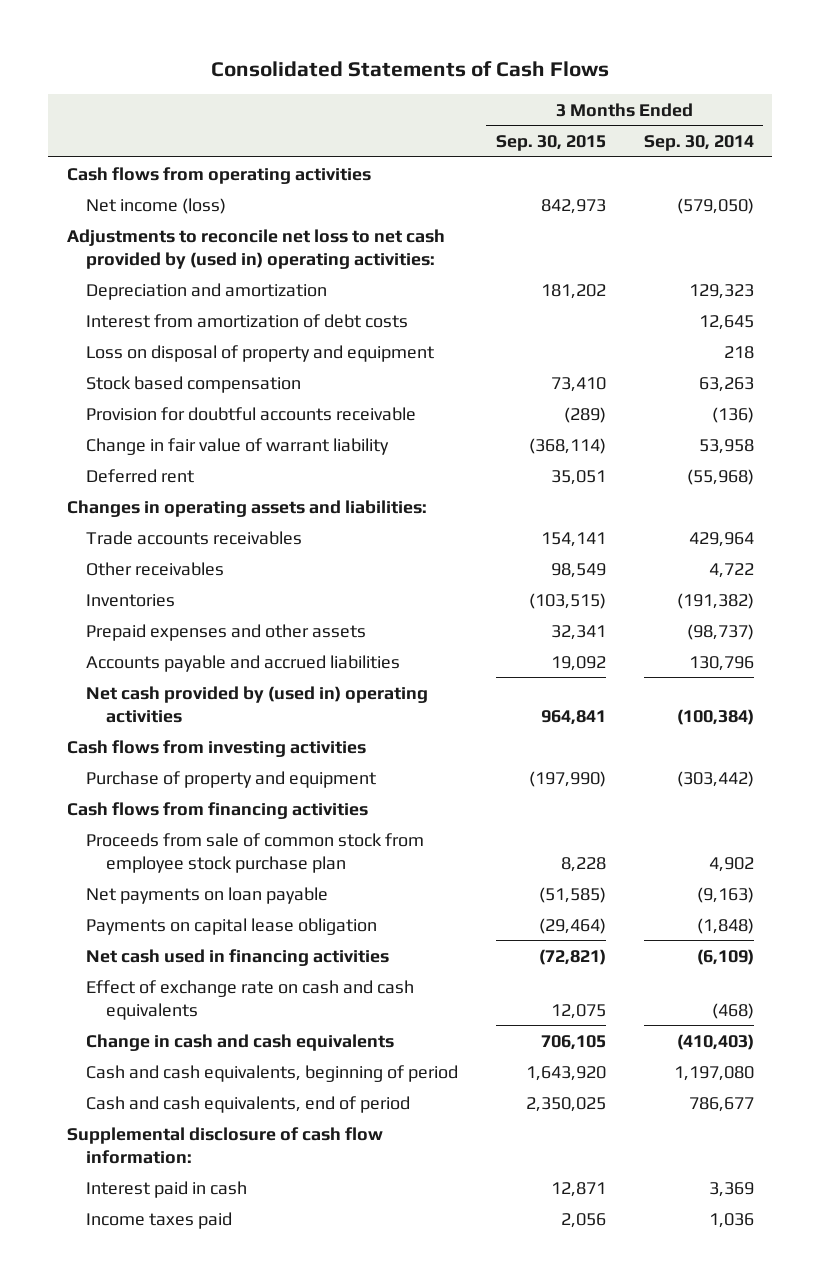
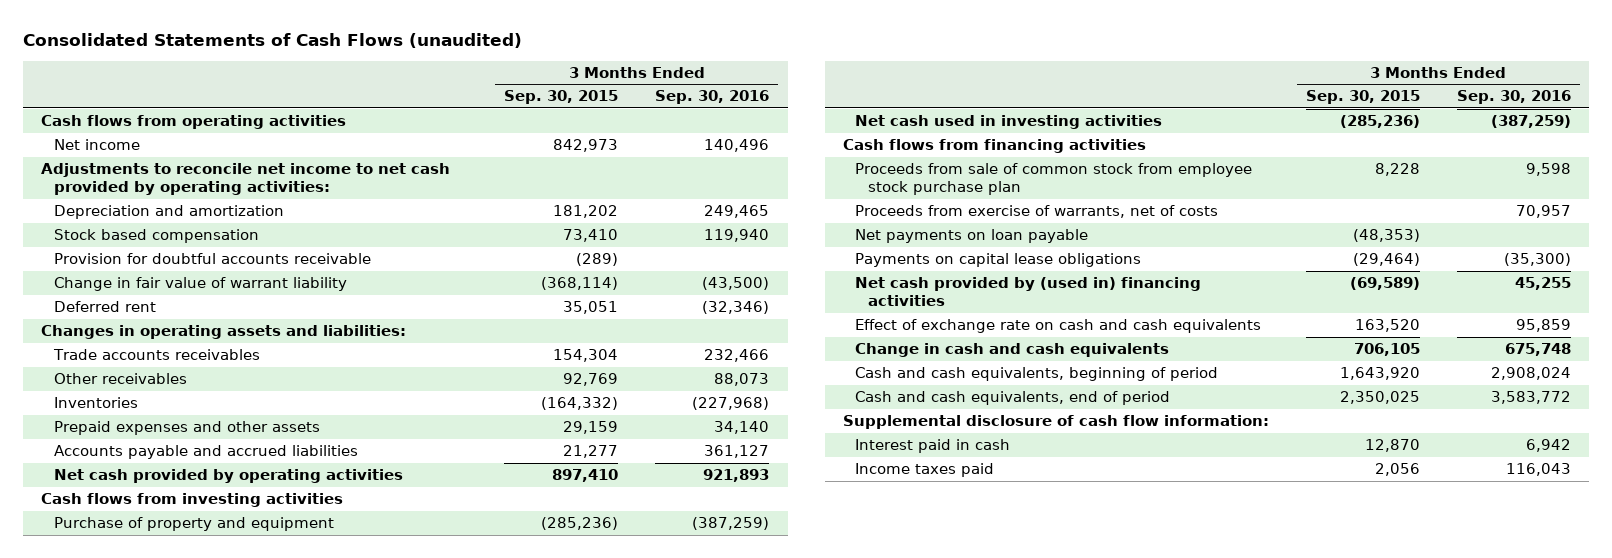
- Consolidated Statements of Cash Flows
+ Consolidated Statements of Cash Flows (unaudited)
- | 3 Months Ended Sep. 30, 2015 | 3 Months Ended Sep. 30, 2014
+ | 3 Months Ended Sep. 30, 2015 | 3 Months Ended Sep. 30, 2016
- Net income (loss) | 842,973 | (579,050)
- Adjustments to reconcile net loss to net cash provided by (used in) operating activities:
+ Net income | 842,973 | 140,496
+ Adjustments to reconcile net income to net cash provided by operating activities:
- Interest from amortization of debt costs | | 12,645
- Loss on disposal of property and equipment | | 218
- Trade accounts receivables | 154,141 | 429,964
- Other receivables | 98,549 | 4,722
- Inventories | (103,515) | (191,382)
- Prepaid expenses and other assets | 32,341 | (98,737)
- Accounts payable and accrued liabilities | 19,092 | 130,796
- Net cash provided by (used in) operating activities | 964,841 | (100,384)
+ Trade accounts receivables | 154,304 | 232,466
+ Other receivables | 92,769 | 88,073
+ Inventories | (164,332) | (227,968)
+ Prepaid expenses and other assets | 29,159 | 34,140
+ Accounts payable and accrued liabilities | 21,277 | 361,127
+ Net cash provided by operating activities | 897,410 | 921,893
- Purchase of property and equipment | (197,990) | (303,442)
+ Purchase of property and equipment | (285,236) | (387,259)
+ Net cash used in investing activities | (285,236) | (387,259)
- Net payments on loan payable | (51,585) | (9,163)
- Payments on capital lease obligation | (29,464) | (1,848)
- Net cash used in financing activities | (72,821) | (6,109)
- Effect of exchange rate on cash and cash equivalents | 12,075 | (468)
+ Proceeds from exercise of warrants, net of costs | | 70,957
+ Net payments on loan payable | (48,353) |
+ Payments on capital lease obligations | (29,464) | (35,300)
+ Net cash provided by (used in) financing activities | (69,589) | 45,255
+ Effect of exchange rate on cash and cash equivalents | 163,520 | 95,859
- Interest paid in cash | 12,871 | 3,369
+ Interest paid in cash | 12,870 | 6,942

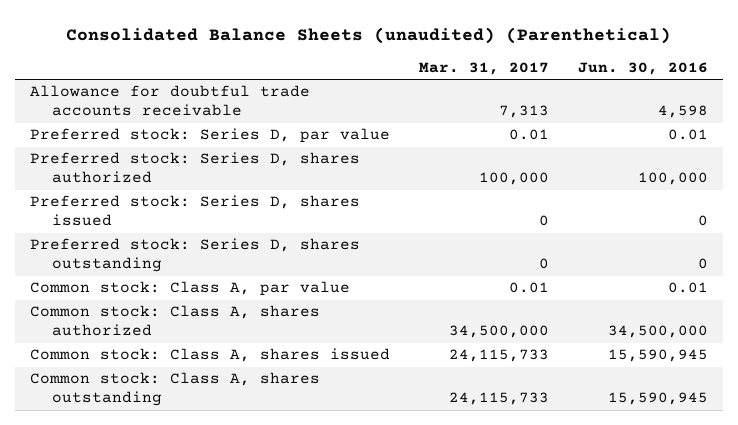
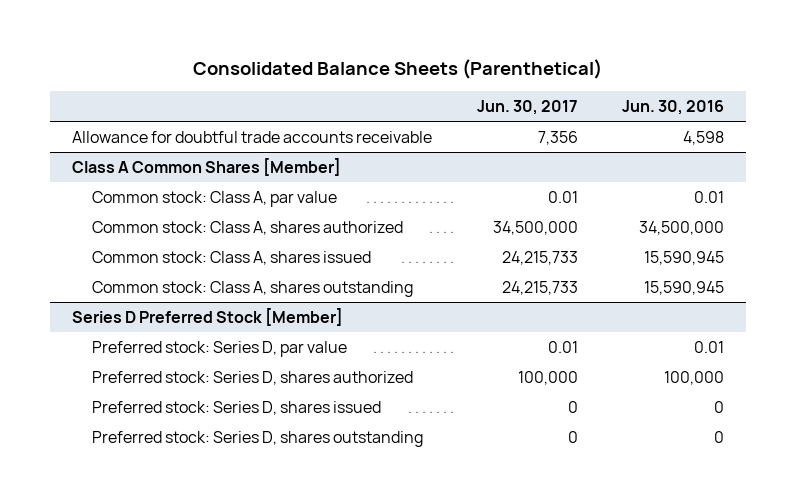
- Consolidated Balance Sheets (unaudited) (Parenthetical)
+ Consolidated Balance Sheets (Parenthetical)
- | Mar. 31, 2017 | Jun. 30, 2016
+ | Jun. 30, 2017 | Jun. 30, 2016
- Preferred stock: Series D, par value | 0.01 | 0.01
- Preferred stock: Series D, shares authorized | 100,000 | 100,000
- Preferred stock: Series D, shares issued | 0 | 0
- Preferred stock: Series D, shares outstanding | 0 | 0
+ Class A Common Shares [Member]
+ Series D Preferred Stock [Member]
+ Preferred stock: Series D, par value | 0.01 | 0.01
+ Preferred stock: Series D, shares authorized | 100,000 | 100,000
+ Preferred stock: Series D, shares issued | 0 | 0
+ Preferred stock: Series D, shares outstanding | 0 | 0

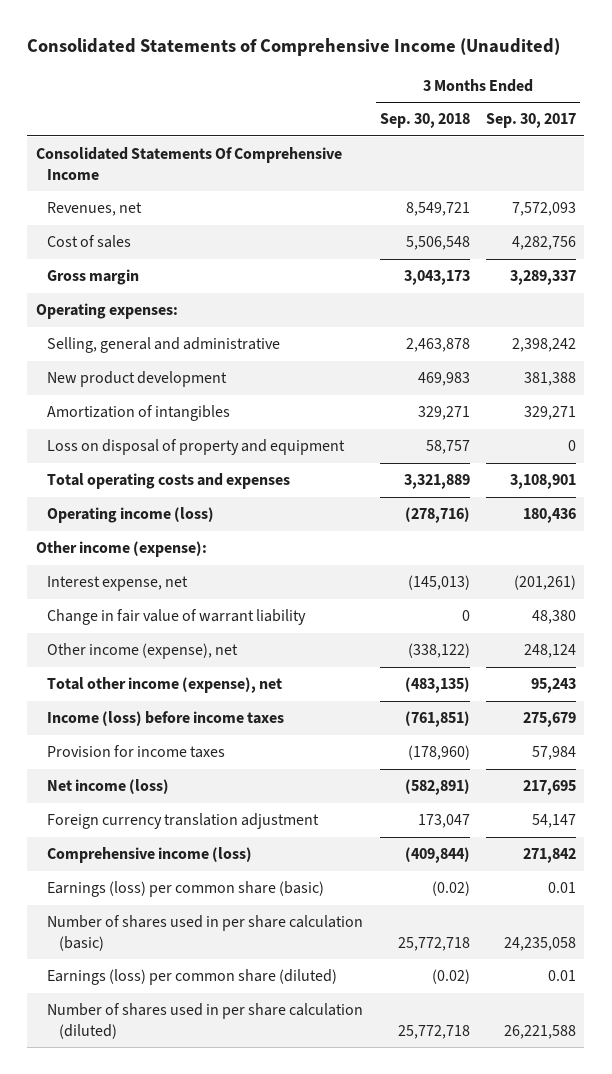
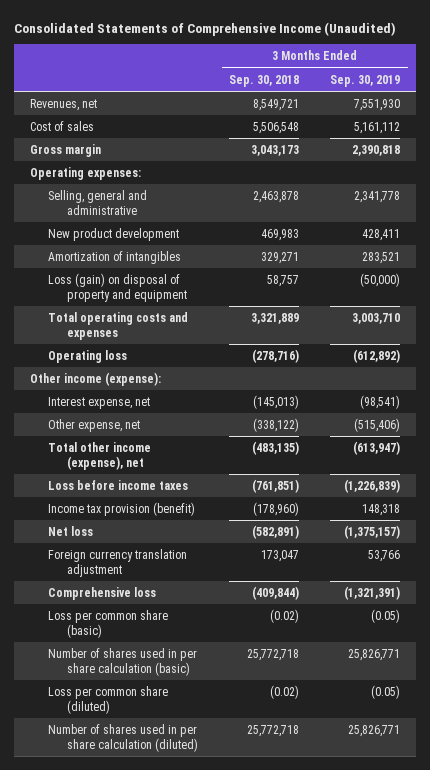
- | 3 Months Ended Sep. 30, 2018 | 3 Months Ended Sep. 30, 2017
+ | 3 Months Ended Sep. 30, 2018 | 3 Months Ended Sep. 30, 2019
- Consolidated Statements Of Comprehensive Income
- Loss on disposal of property and equipment | 58,757 | 0
+ Loss (gain) on disposal of property and equipment | 58,757 | (50,000)
- Operating income (loss) | (278,716) | 180,436
+ Operating loss | (278,716) | (612,892)
- Change in fair value of warrant liability | 0 | 48,380
- Other income (expense), net | (338,122) | 248,124
+ Other expense, net | (338,122) | (515,406)
- Income (loss) before income taxes | (761,851) | 275,679
- Provision for income taxes | (178,960) | 57,984
- Net income (loss) | (582,891) | 217,695
+ Loss before income taxes | (761,851) | (1,226,839)
+ Income tax provision (benefit) | (178,960) | 148,318
+ Net loss | (582,891) | (1,375,157)
- Comprehensive income (loss) | (409,844) | 271,842
- Earnings (loss) per common share (basic) | (0.02) | 0.01
+ Comprehensive loss | (409,844) | (1,321,391)
+ Loss per common share (basic) | (0.02) | (0.05)
- Earnings (loss) per common share (diluted) | (0.02) | 0.01
+ Loss per common share (diluted) | (0.02) | (0.05)

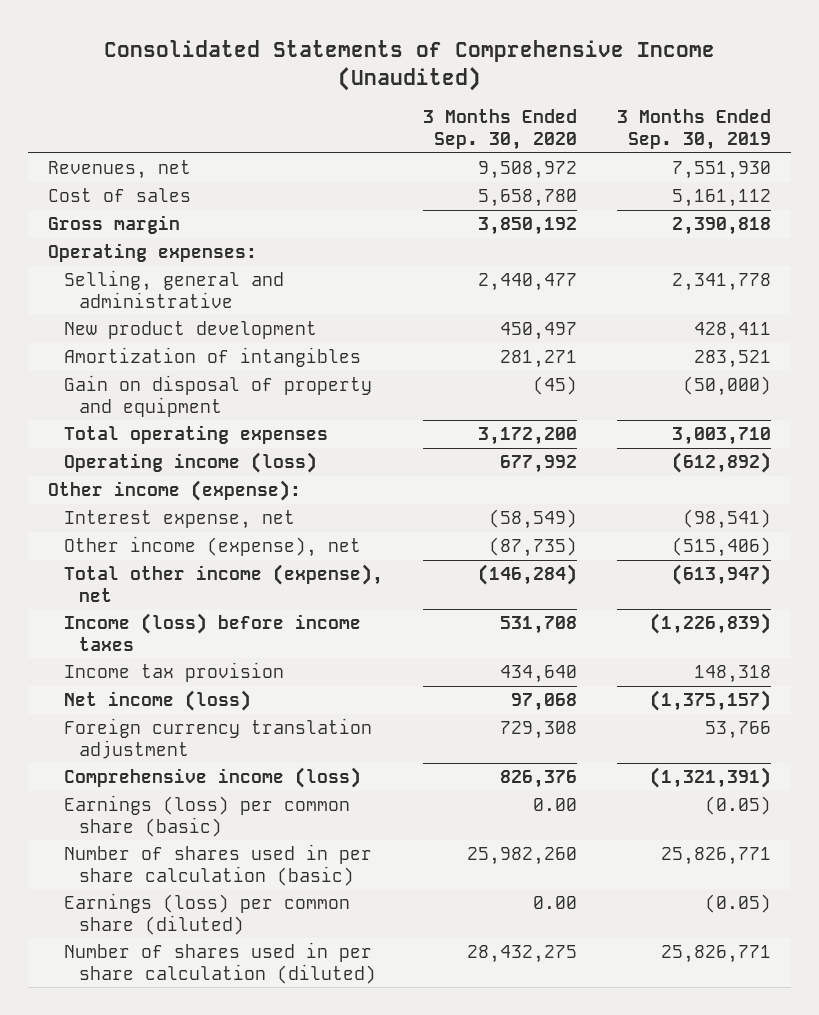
- | 3 Months Ended Sep. 30, 2018 | 3 Months Ended Sep. 30, 2019
+ | 3 Months Ended Sep. 30, 2020 | 3 Months Ended Sep. 30, 2019
- Loss (gain) on disposal of property and equipment | 58,757 | (50,000)
- Total operating costs and expenses | 3,321,889 | 3,003,710
- Operating loss | (278,716) | (612,892)
+ Gain on disposal of property and equipment | (45) | (50,000)
+ Total operating expenses | 3,172,200 | 3,003,710
+ Operating income (loss) | 677,992 | (612,892)
- Other expense, net | (338,122) | (515,406)
+ Other income (expense), net | (87,735) | (515,406)
- Loss before income taxes | (761,851) | (1,226,839)
- Income tax provision (benefit) | (178,960) | 148,318
- Net loss | (582,891) | (1,375,157)
+ Income (loss) before income taxes | 531,708 | (1,226,839)
+ Income tax provision | 434,640 | 148,318
+ Net income (loss) | 97,068 | (1,375,157)
- Comprehensive loss | (409,844) | (1,321,391)
- Loss per common share (basic) | (0.02) | (0.05)
+ Comprehensive income (loss) | 826,376 | (1,321,391)
+ Earnings (loss) per common share (basic) | 0.00 | (0.05)
- Loss per common share (diluted) | (0.02) | (0.05)
+ Earnings (loss) per common share (diluted) | 0.00 | (0.05)

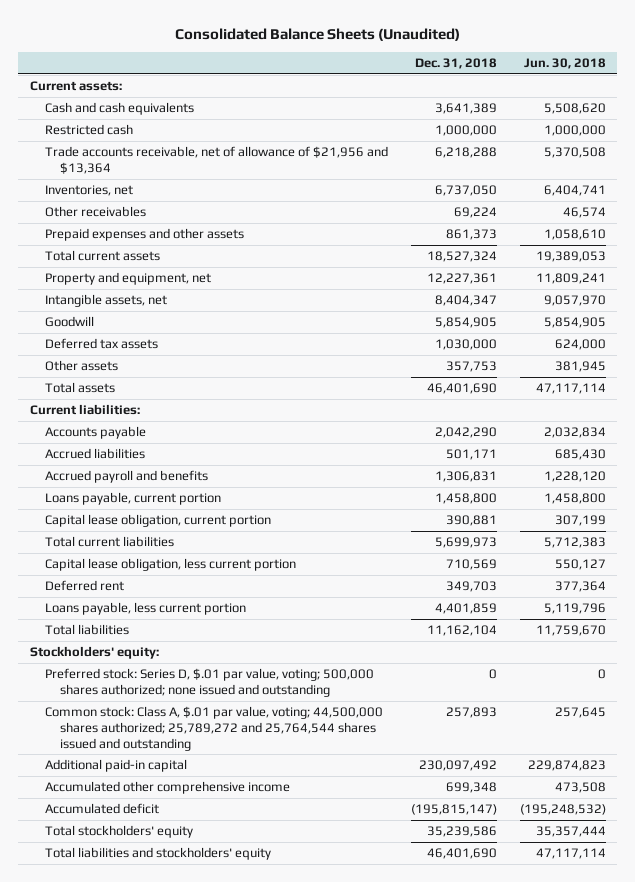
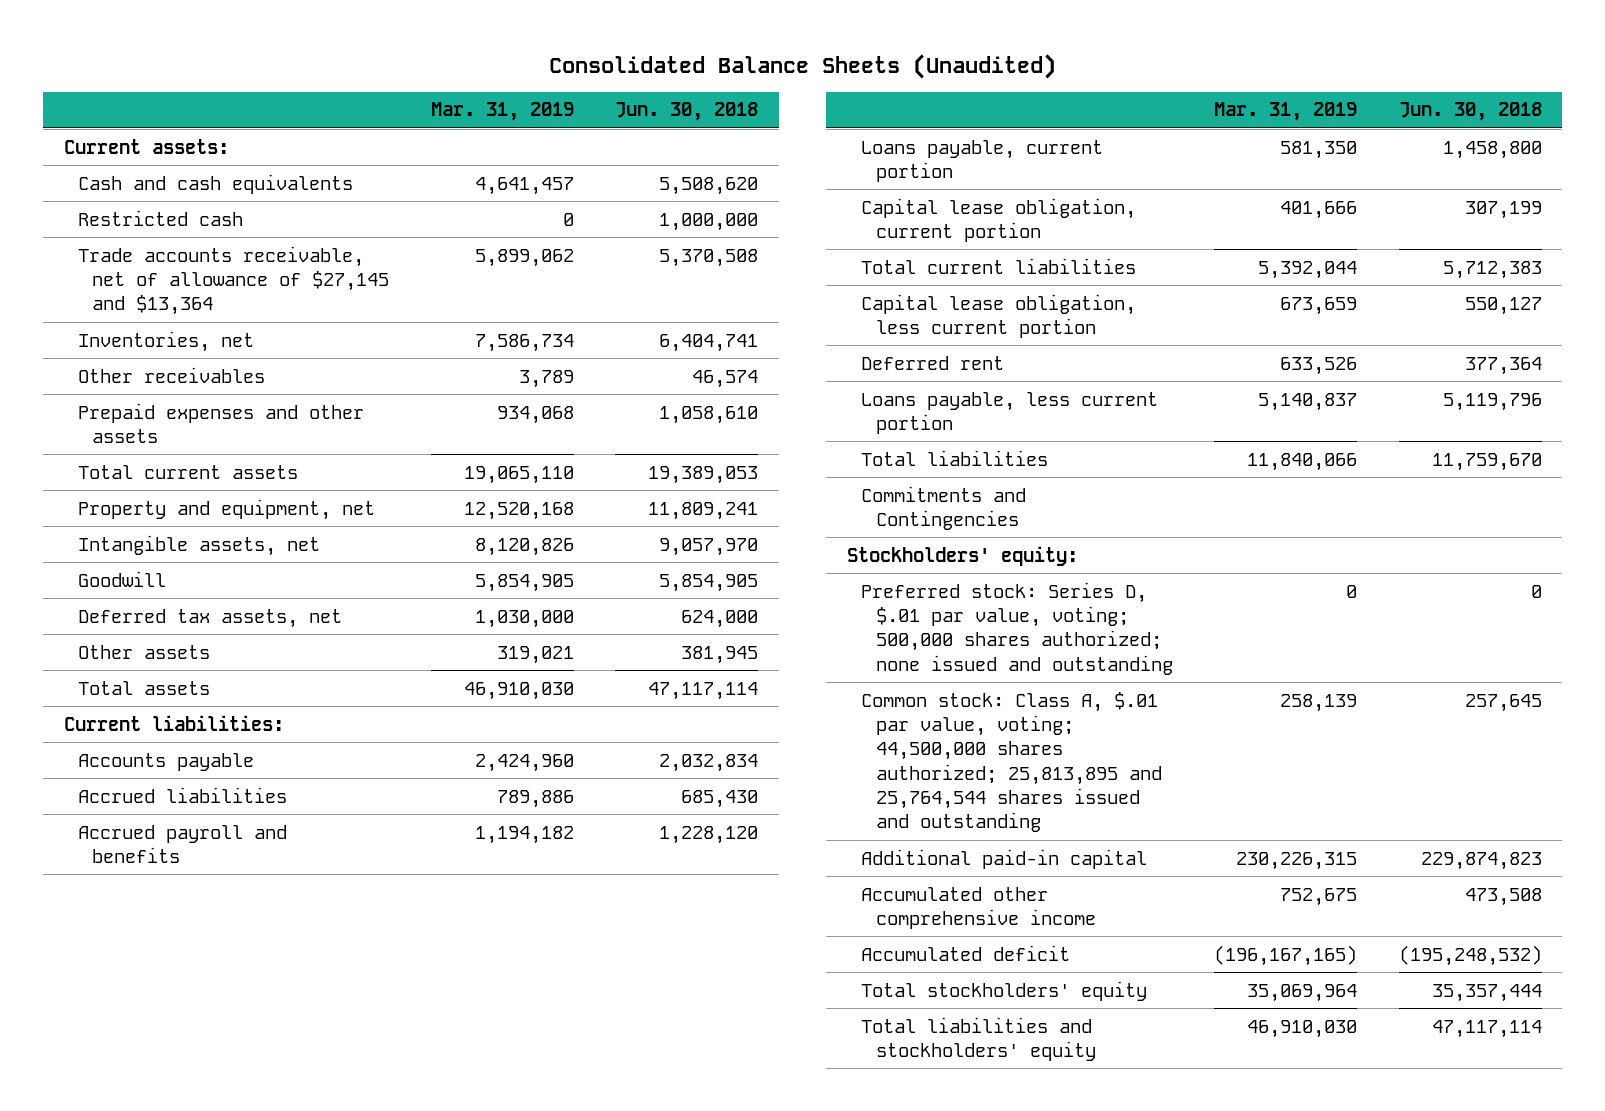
- | Dec. 31, 2018 | Jun. 30, 2018
+ | Mar. 31, 2019 | Jun. 30, 2018
- Trade accounts receivable, net of allowance of $21,956 and $13,364 | 6,218,288 | 5,370,508
+ Trade accounts receivable, net of allowance of $27,145 and $13,364 | 5,899,062 | 5,370,508
- Deferred tax assets | 1,030,000 | 624,000
+ Deferred tax assets, net | 1,030,000 | 624,000
+ Commitments and Contingencies
- Common stock: Class A, $.01 par value, voting; 44,500,000 shares authorized; 25,789,272 and 25,764,544 shares issued and outstanding | 257,893 | 257,645
+ Common stock: Class A, $.01 par value, voting; 44,500,000 shares authorized; 25,813,895 and 25,764,544 shares issued and outstanding | 258,139 | 257,645

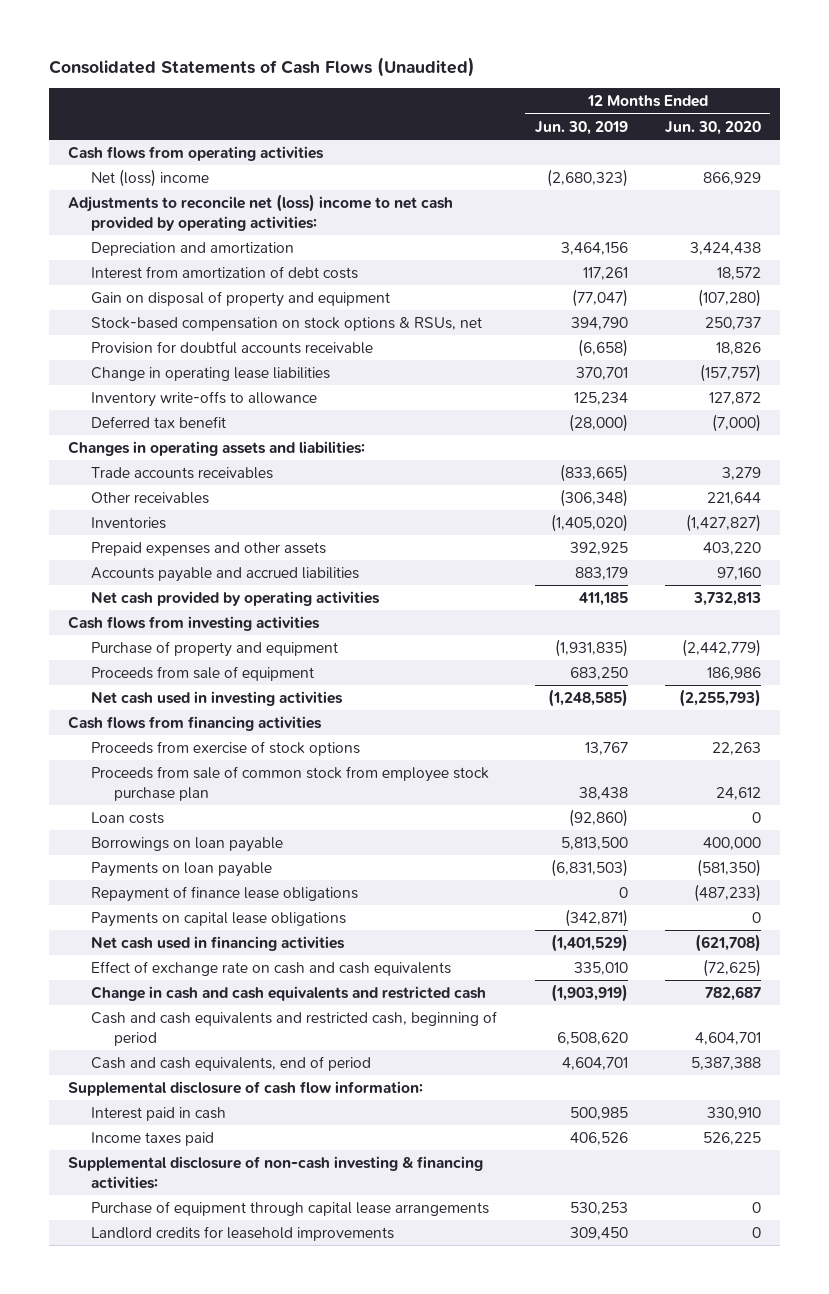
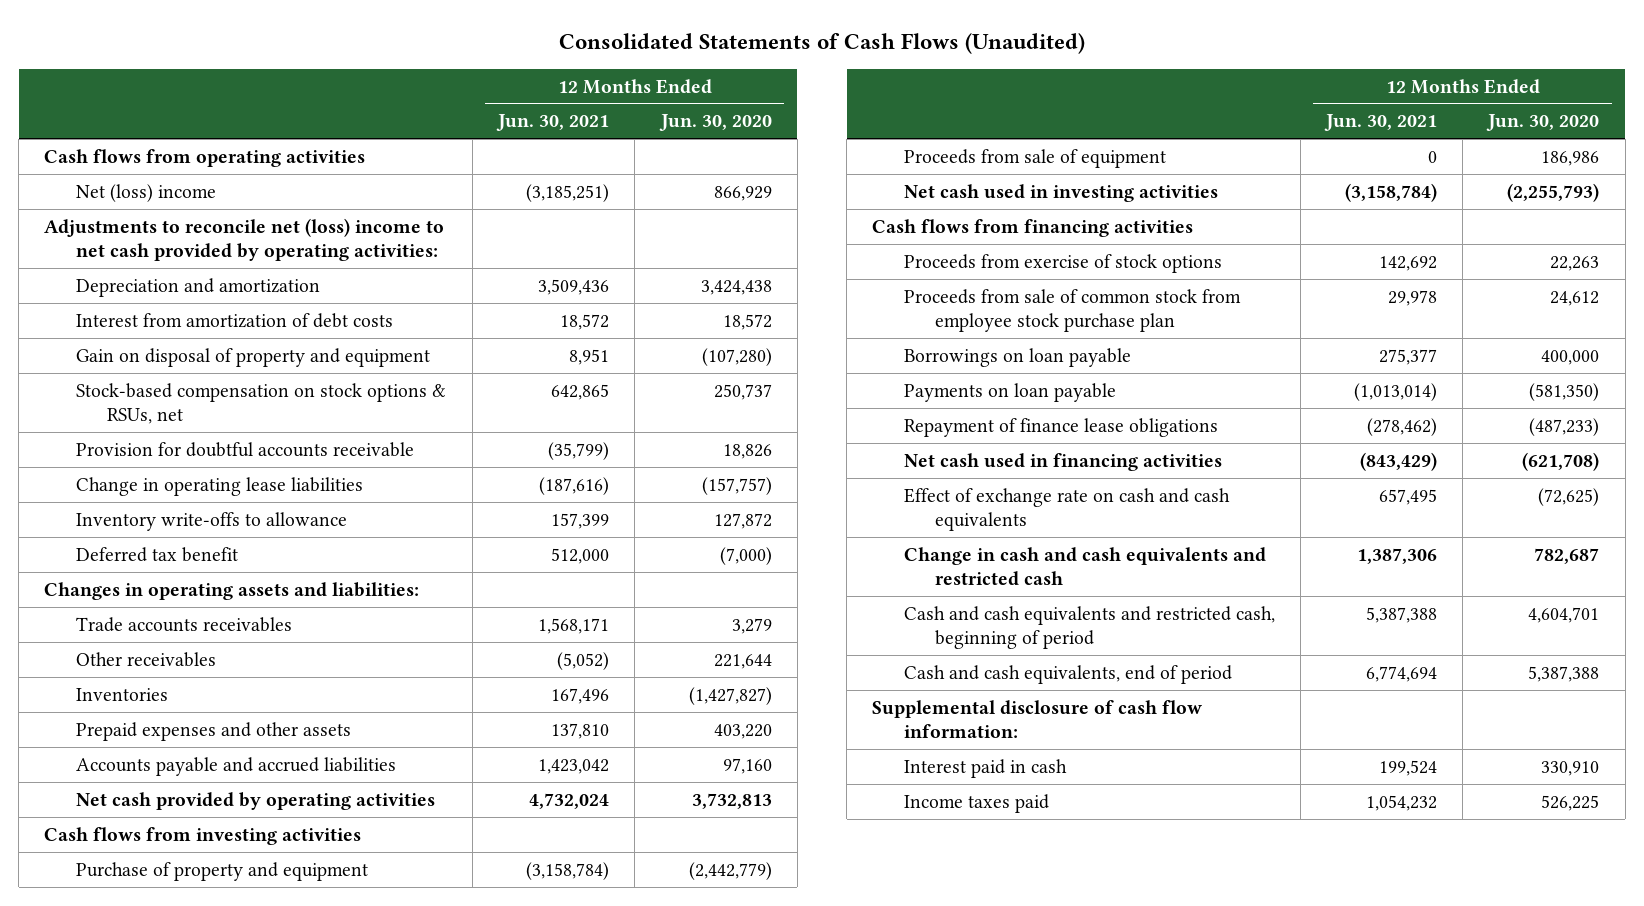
- | 12 Months Ended Jun. 30, 2019 | 12 Months Ended Jun. 30, 2020
+ | 12 Months Ended Jun. 30, 2021 | 12 Months Ended Jun. 30, 2020
- Loan costs | (92,860) | 0
- Payments on capital lease obligations | (342,871) | 0
- Supplemental disclosure of non-cash investing & financing activities:
- Purchase of equipment through capital lease arrangements | 530,253 | 0
- Landlord credits for leasehold improvements | 309,450 | 0

